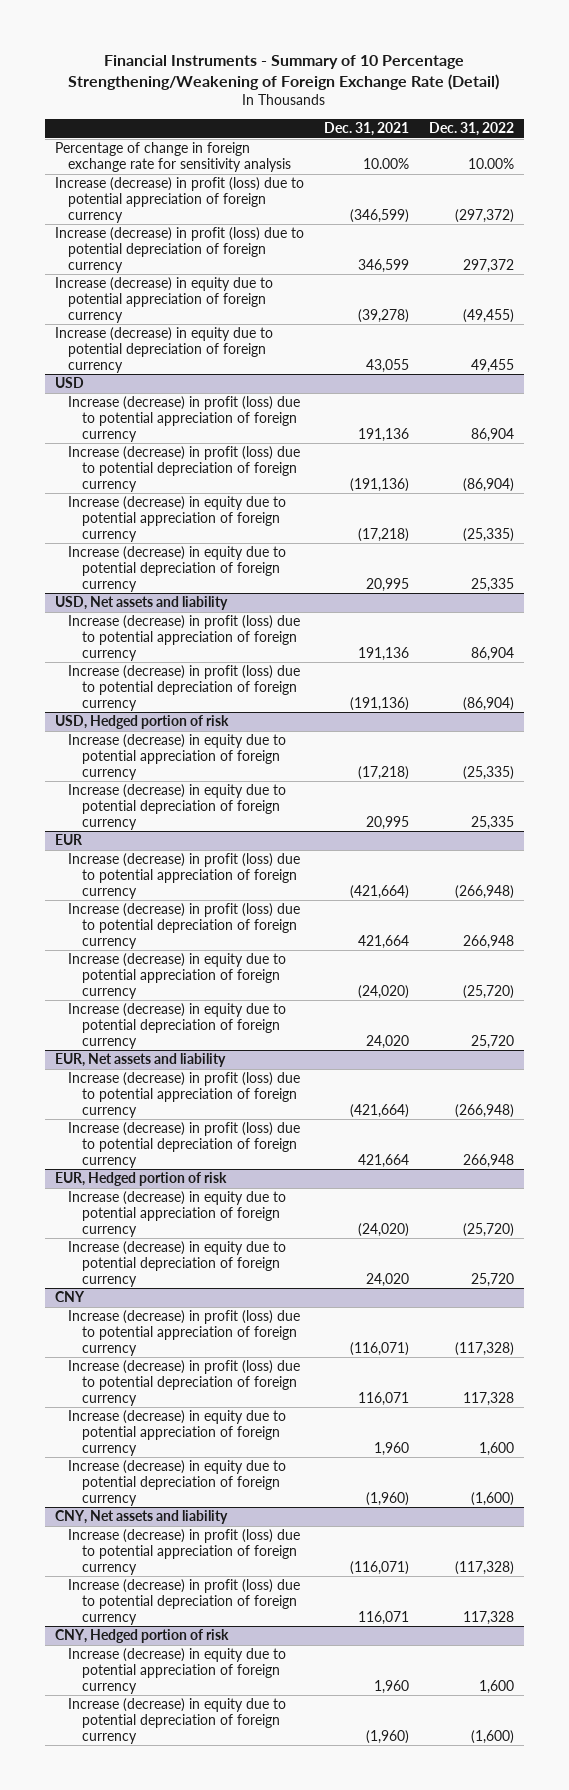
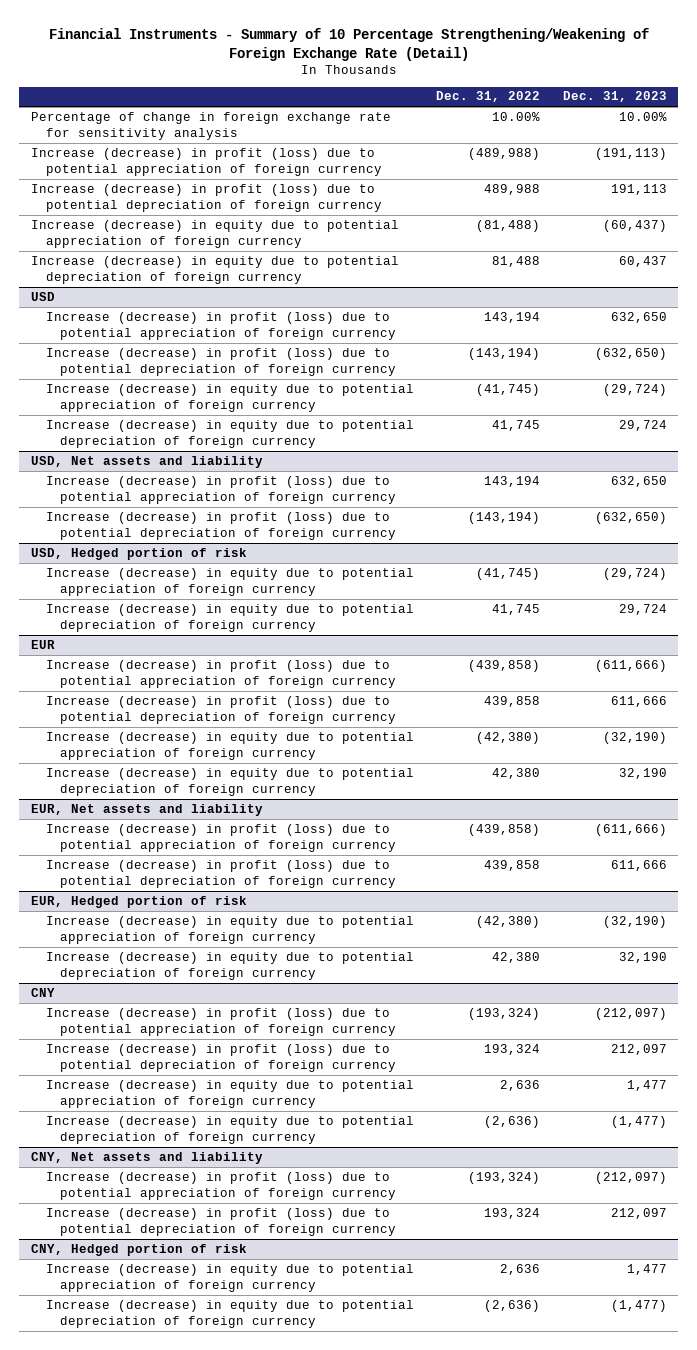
- | Dec. 31, 2021 | Dec. 31, 2022
+ | Dec. 31, 2022 | Dec. 31, 2023
- Increase (decrease) in profit (loss) due to potential appreciation of foreign currency | (346,599) | (297,372)
- Increase (decrease) in profit (loss) due to potential depreciation of foreign currency | 346,599 | 297,372
- Increase (decrease) in equity due to potential appreciation of foreign currency | (39,278) | (49,455)
- Increase (decrease) in equity due to potential depreciation of foreign currency | 43,055 | 49,455
+ Increase (decrease) in profit (loss) due to potential appreciation of foreign currency | (489,988) | (191,113)
+ Increase (decrease) in profit (loss) due to potential depreciation of foreign currency | 489,988 | 191,113
+ Increase (decrease) in equity due to potential appreciation of foreign currency | (81,488) | (60,437)
+ Increase (decrease) in equity due to potential depreciation of foreign currency | 81,488 | 60,437
@ USD
- Increase (decrease) in profit (loss) due to potential appreciation of foreign currency | 191,136 | 86,904
- Increase (decrease) in profit (loss) due to potential depreciation of foreign currency | (191,136) | (86,904)
- Increase (decrease) in equity due to potential appreciation of foreign currency | (17,218) | (25,335)
- Increase (decrease) in equity due to potential depreciation of foreign currency | 20,995 | 25,335
+ Increase (decrease) in profit (loss) due to potential appreciation of foreign currency | 143,194 | 632,650
+ Increase (decrease) in profit (loss) due to potential depreciation of foreign currency | (143,194) | (632,650)
+ Increase (decrease) in equity due to potential appreciation of foreign currency | (41,745) | (29,724)
+ Increase (decrease) in equity due to potential depreciation of foreign currency | 41,745 | 29,724
@ USD, Net assets and liability
- Increase (decrease) in profit (loss) due to potential appreciation of foreign currency | 191,136 | 86,904
- Increase (decrease) in profit (loss) due to potential depreciation of foreign currency | (191,136) | (86,904)
+ Increase (decrease) in profit (loss) due to potential appreciation of foreign currency | 143,194 | 632,650
+ Increase (decrease) in profit (loss) due to potential depreciation of foreign currency | (143,194) | (632,650)
@ USD, Hedged portion of risk
- Increase (decrease) in equity due to potential appreciation of foreign currency | (17,218) | (25,335)
- Increase (decrease) in equity due to potential depreciation of foreign currency | 20,995 | 25,335
+ Increase (decrease) in equity due to potential appreciation of foreign currency | (41,745) | (29,724)
+ Increase (decrease) in equity due to potential depreciation of foreign currency | 41,745 | 29,724
@ EUR
- Increase (decrease) in profit (loss) due to potential appreciation of foreign currency | (421,664) | (266,948)
- Increase (decrease) in profit (loss) due to potential depreciation of foreign currency | 421,664 | 266,948
- Increase (decrease) in equity due to potential appreciation of foreign currency | (24,020) | (25,720)
- Increase (decrease) in equity due to potential depreciation of foreign currency | 24,020 | 25,720
+ Increase (decrease) in profit (loss) due to potential appreciation of foreign currency | (439,858) | (611,666)
+ Increase (decrease) in profit (loss) due to potential depreciation of foreign currency | 439,858 | 611,666
+ Increase (decrease) in equity due to potential appreciation of foreign currency | (42,380) | (32,190)
+ Increase (decrease) in equity due to potential depreciation of foreign currency | 42,380 | 32,190
@ EUR, Net assets and liability
- Increase (decrease) in profit (loss) due to potential appreciation of foreign currency | (421,664) | (266,948)
- Increase (decrease) in profit (loss) due to potential depreciation of foreign currency | 421,664 | 266,948
+ Increase (decrease) in profit (loss) due to potential appreciation of foreign currency | (439,858) | (611,666)
+ Increase (decrease) in profit (loss) due to potential depreciation of foreign currency | 439,858 | 611,666
@ EUR, Hedged portion of risk
- Increase (decrease) in equity due to potential appreciation of foreign currency | (24,020) | (25,720)
- Increase (decrease) in equity due to potential depreciation of foreign currency | 24,020 | 25,720
+ Increase (decrease) in equity due to potential appreciation of foreign currency | (42,380) | (32,190)
+ Increase (decrease) in equity due to potential depreciation of foreign currency | 42,380 | 32,190
@ CNY
- Increase (decrease) in profit (loss) due to potential appreciation of foreign currency | (116,071) | (117,328)
- Increase (decrease) in profit (loss) due to potential depreciation of foreign currency | 116,071 | 117,328
- Increase (decrease) in equity due to potential appreciation of foreign currency | 1,960 | 1,600
- Increase (decrease) in equity due to potential depreciation of foreign currency | (1,960) | (1,600)
+ Increase (decrease) in profit (loss) due to potential appreciation of foreign currency | (193,324) | (212,097)
+ Increase (decrease) in profit (loss) due to potential depreciation of foreign currency | 193,324 | 212,097
+ Increase (decrease) in equity due to potential appreciation of foreign currency | 2,636 | 1,477
+ Increase (decrease) in equity due to potential depreciation of foreign currency | (2,636) | (1,477)
@ CNY, Net assets and liability
- Increase (decrease) in profit (loss) due to potential appreciation of foreign currency | (116,071) | (117,328)
- Increase (decrease) in profit (loss) due to potential depreciation of foreign currency | 116,071 | 117,328
+ Increase (decrease) in profit (loss) due to potential appreciation of foreign currency | (193,324) | (212,097)
+ Increase (decrease) in profit (loss) due to potential depreciation of foreign currency | 193,324 | 212,097
@ CNY, Hedged portion of risk
- Increase (decrease) in equity due to potential appreciation of foreign currency | 1,960 | 1,600
- Increase (decrease) in equity due to potential depreciation of foreign currency | (1,960) | (1,600)
+ Increase (decrease) in equity due to potential appreciation of foreign currency | 2,636 | 1,477
+ Increase (decrease) in equity due to potential depreciation of foreign currency | (2,636) | (1,477)

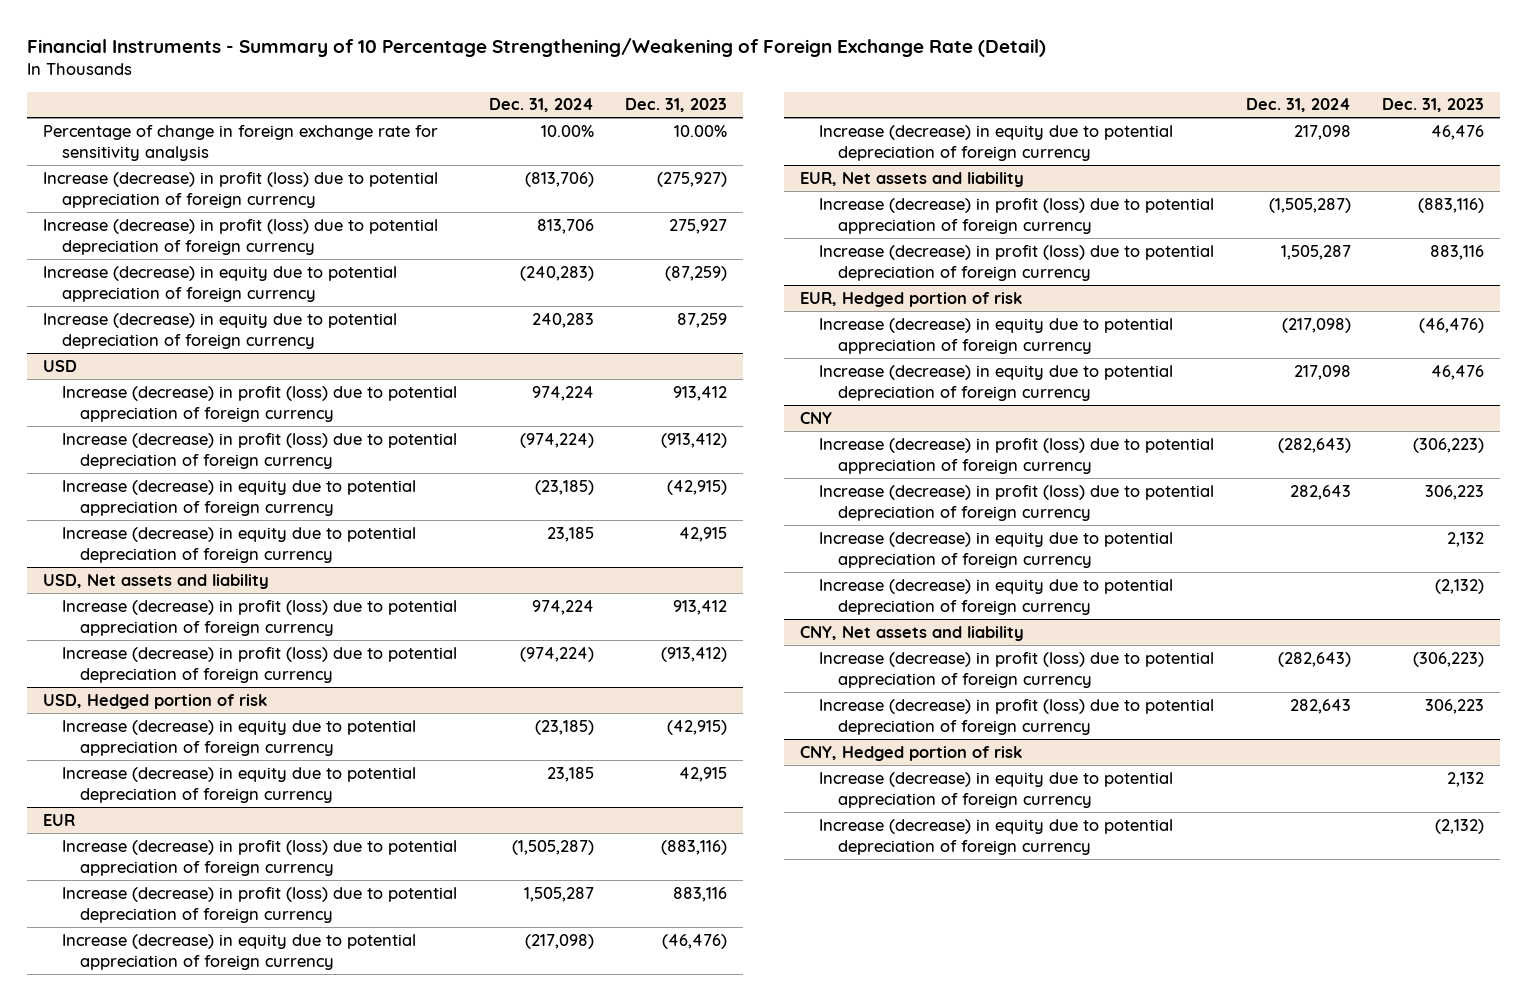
- | Dec. 31, 2022 | Dec. 31, 2023
+ | Dec. 31, 2024 | Dec. 31, 2023
- Increase (decrease) in profit (loss) due to potential appreciation of foreign currency | (489,988) | (191,113)
- Increase (decrease) in profit (loss) due to potential depreciation of foreign currency | 489,988 | 191,113
- Increase (decrease) in equity due to potential appreciation of foreign currency | (81,488) | (60,437)
- Increase (decrease) in equity due to potential depreciation of foreign currency | 81,488 | 60,437
+ Increase (decrease) in profit (loss) due to potential appreciation of foreign currency | (813,706) | (275,927)
+ Increase (decrease) in profit (loss) due to potential depreciation of foreign currency | 813,706 | 275,927
+ Increase (decrease) in equity due to potential appreciation of foreign currency | (240,283) | (87,259)
+ Increase (decrease) in equity due to potential depreciation of foreign currency | 240,283 | 87,259
@ USD
- Increase (decrease) in profit (loss) due to potential appreciation of foreign currency | 143,194 | 632,650
- Increase (decrease) in profit (loss) due to potential depreciation of foreign currency | (143,194) | (632,650)
- Increase (decrease) in equity due to potential appreciation of foreign currency | (41,745) | (29,724)
- Increase (decrease) in equity due to potential depreciation of foreign currency | 41,745 | 29,724
+ Increase (decrease) in profit (loss) due to potential appreciation of foreign currency | 974,224 | 913,412
+ Increase (decrease) in profit (loss) due to potential depreciation of foreign currency | (974,224) | (913,412)
+ Increase (decrease) in equity due to potential appreciation of foreign currency | (23,185) | (42,915)
+ Increase (decrease) in equity due to potential depreciation of foreign currency | 23,185 | 42,915
@ USD, Net assets and liability
- Increase (decrease) in profit (loss) due to potential appreciation of foreign currency | 143,194 | 632,650
- Increase (decrease) in profit (loss) due to potential depreciation of foreign currency | (143,194) | (632,650)
+ Increase (decrease) in profit (loss) due to potential appreciation of foreign currency | 974,224 | 913,412
+ Increase (decrease) in profit (loss) due to potential depreciation of foreign currency | (974,224) | (913,412)
@ USD, Hedged portion of risk
- Increase (decrease) in equity due to potential appreciation of foreign currency | (41,745) | (29,724)
- Increase (decrease) in equity due to potential depreciation of foreign currency | 41,745 | 29,724
+ Increase (decrease) in equity due to potential appreciation of foreign currency | (23,185) | (42,915)
+ Increase (decrease) in equity due to potential depreciation of foreign currency | 23,185 | 42,915
@ EUR
- Increase (decrease) in profit (loss) due to potential appreciation of foreign currency | (439,858) | (611,666)
- Increase (decrease) in profit (loss) due to potential depreciation of foreign currency | 439,858 | 611,666
- Increase (decrease) in equity due to potential appreciation of foreign currency | (42,380) | (32,190)
- Increase (decrease) in equity due to potential depreciation of foreign currency | 42,380 | 32,190
+ Increase (decrease) in profit (loss) due to potential appreciation of foreign currency | (1,505,287) | (883,116)
+ Increase (decrease) in profit (loss) due to potential depreciation of foreign currency | 1,505,287 | 883,116
+ Increase (decrease) in equity due to potential appreciation of foreign currency | (217,098) | (46,476)
+ Increase (decrease) in equity due to potential depreciation of foreign currency | 217,098 | 46,476
@ EUR, Net assets and liability
- Increase (decrease) in profit (loss) due to potential appreciation of foreign currency | (439,858) | (611,666)
- Increase (decrease) in profit (loss) due to potential depreciation of foreign currency | 439,858 | 611,666
+ Increase (decrease) in profit (loss) due to potential appreciation of foreign currency | (1,505,287) | (883,116)
+ Increase (decrease) in profit (loss) due to potential depreciation of foreign currency | 1,505,287 | 883,116
@ EUR, Hedged portion of risk
- Increase (decrease) in equity due to potential appreciation of foreign currency | (42,380) | (32,190)
- Increase (decrease) in equity due to potential depreciation of foreign currency | 42,380 | 32,190
+ Increase (decrease) in equity due to potential appreciation of foreign currency | (217,098) | (46,476)
+ Increase (decrease) in equity due to potential depreciation of foreign currency | 217,098 | 46,476
@ CNY
- Increase (decrease) in profit (loss) due to potential appreciation of foreign currency | (193,324) | (212,097)
- Increase (decrease) in profit (loss) due to potential depreciation of foreign currency | 193,324 | 212,097
- Increase (decrease) in equity due to potential appreciation of foreign currency | 2,636 | 1,477
- Increase (decrease) in equity due to potential depreciation of foreign currency | (2,636) | (1,477)
+ Increase (decrease) in profit (loss) due to potential appreciation of foreign currency | (282,643) | (306,223)
+ Increase (decrease) in profit (loss) due to potential depreciation of foreign currency | 282,643 | 306,223
+ Increase (decrease) in equity due to potential appreciation of foreign currency | | 2,132
+ Increase (decrease) in equity due to potential depreciation of foreign currency | | (2,132)
@ CNY, Net assets and liability
- Increase (decrease) in profit (loss) due to potential appreciation of foreign currency | (193,324) | (212,097)
- Increase (decrease) in profit (loss) due to potential depreciation of foreign currency | 193,324 | 212,097
+ Increase (decrease) in profit (loss) due to potential appreciation of foreign currency | (282,643) | (306,223)
+ Increase (decrease) in profit (loss) due to potential depreciation of foreign currency | 282,643 | 306,223
@ CNY, Hedged portion of risk
- Increase (decrease) in equity due to potential appreciation of foreign currency | 2,636 | 1,477
- Increase (decrease) in equity due to potential depreciation of foreign currency | (2,636) | (1,477)
+ Increase (decrease) in equity due to potential appreciation of foreign currency | | 2,132
+ Increase (decrease) in equity due to potential depreciation of foreign currency | | (2,132)

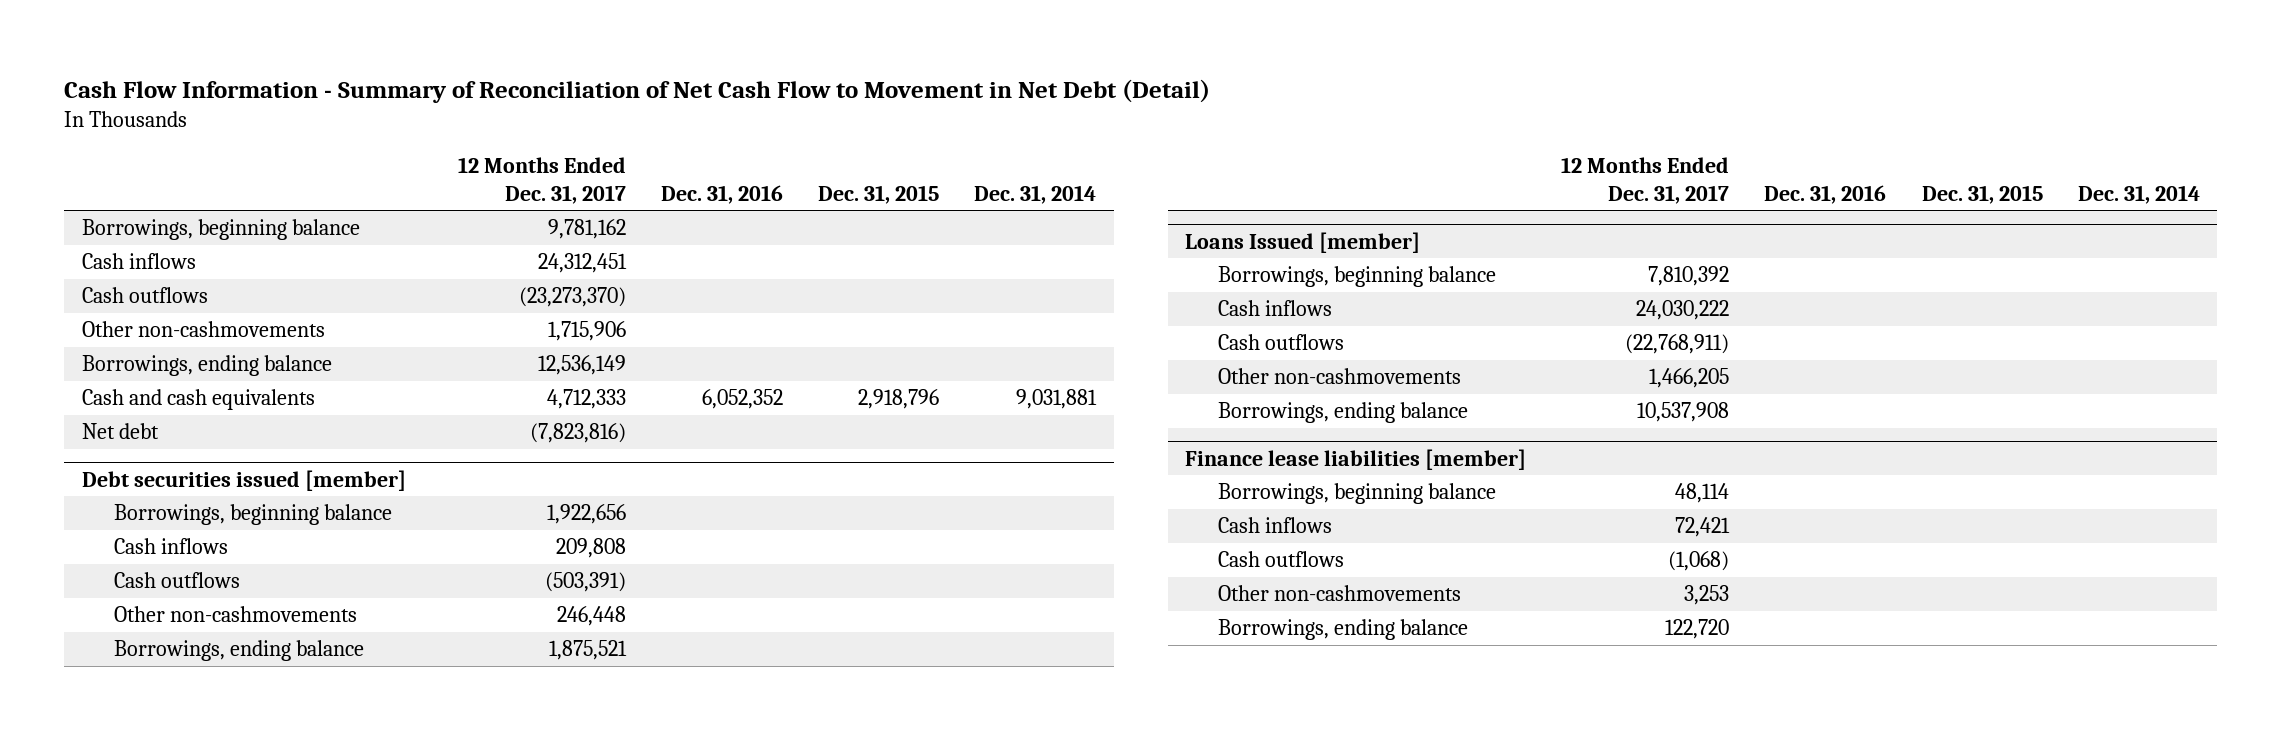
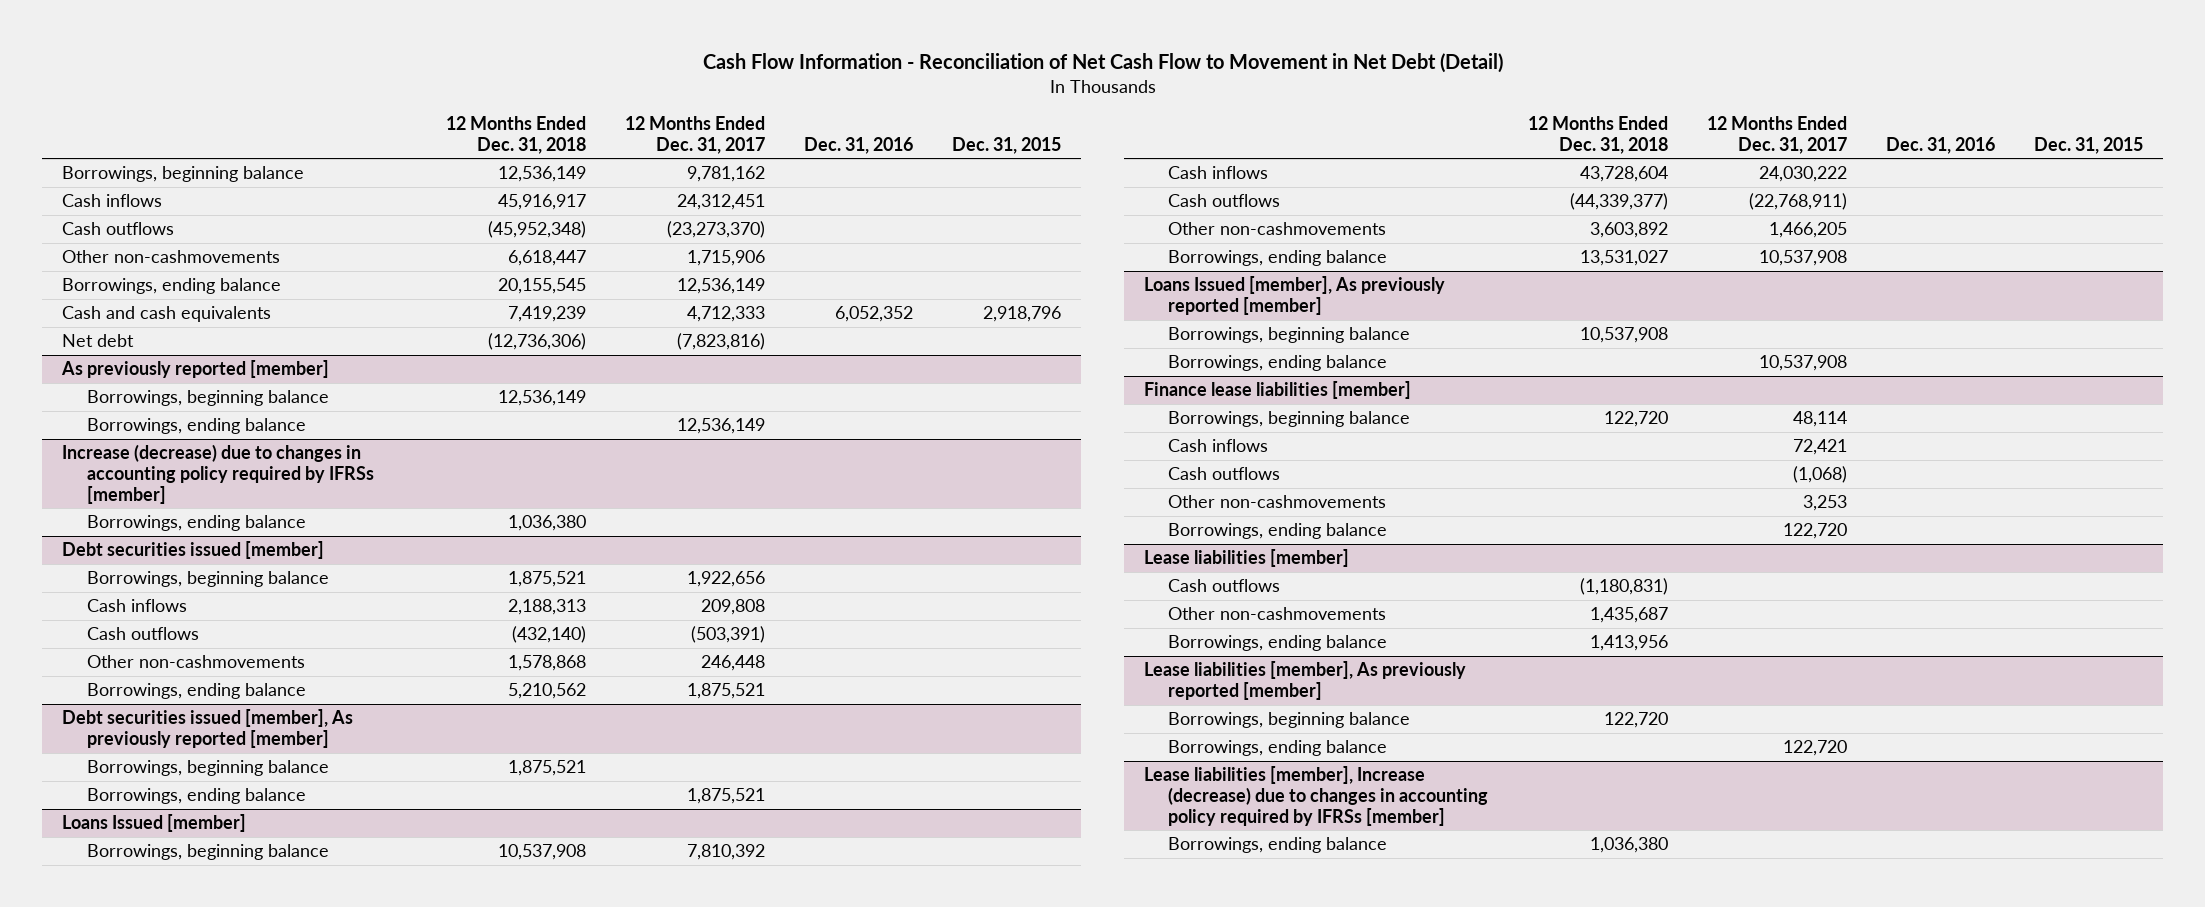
- Cash Flow Information - Summary of Reconciliation of Net Cash Flow to Movement in Net Debt (Detail)
+ Cash Flow Information - Reconciliation of Net Cash Flow to Movement in Net Debt (Detail)
- | 12 Months Ended Dec. 31, 2017 | Dec. 31, 2016 | Dec. 31, 2015 | Dec. 31, 2014
+ | 12 Months Ended Dec. 31, 2018 | 12 Months Ended Dec. 31, 2017 | Dec. 31, 2016 | Dec. 31, 2015
+ As previously reported [member]
+ Borrowings, beginning balance | 12,536,149 | | |
+ Borrowings, ending balance | | 12,536,149 | |
+ Increase (decrease) due to changes in accounting policy required by IFRSs [member]
+ Borrowings, ending balance | 1,036,380 | | |
+ Debt securities issued [member], As previously reported [member]
+ Borrowings, beginning balance | 1,875,521 | | |
+ Borrowings, ending balance | | 1,875,521 | |
+ Loans Issued [member], As previously reported [member]
+ Borrowings, beginning balance | 10,537,908 | | |
+ Borrowings, ending balance | | 10,537,908 | |
+ Lease liabilities [member]
+ Cash outflows | (1,180,831) | | |
+ Other non-cashmovements | 1,435,687 | | |
+ Borrowings, ending balance | 1,413,956 | | |
+ Lease liabilities [member], As previously reported [member]
+ Borrowings, beginning balance | 122,720 | | |
+ Borrowings, ending balance | | 122,720 | |
+ Lease liabilities [member], Increase (decrease) due to changes in accounting policy required by IFRSs [member]
+ Borrowings, ending balance | 1,036,380 | | |

